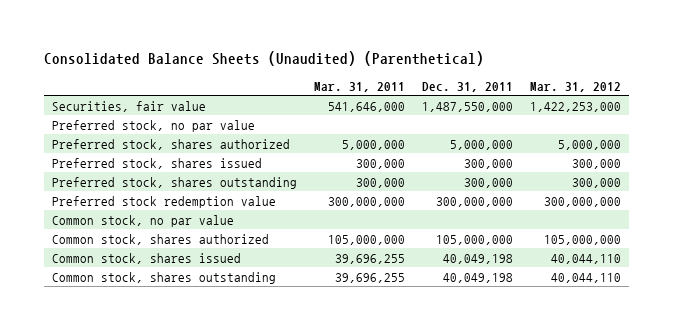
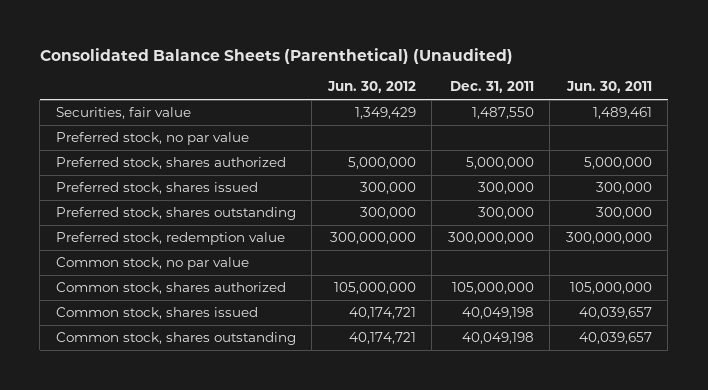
- Consolidated Balance Sheets (Unaudited) (Parenthetical)
+ Consolidated Balance Sheets (Parenthetical) (Unaudited)
- | Mar. 31, 2011 | Dec. 31, 2011 | Mar. 31, 2012
+ | Jun. 30, 2012 | Dec. 31, 2011 | Jun. 30, 2011
- Securities, fair value | 541,646,000 | 1,487,550,000 | 1,422,253,000
+ Securities, fair value | 1,349,429 | 1,487,550 | 1,489,461
- Preferred stock redemption value | 300,000,000 | 300,000,000 | 300,000,000
+ Preferred stock, redemption value | 300,000,000 | 300,000,000 | 300,000,000

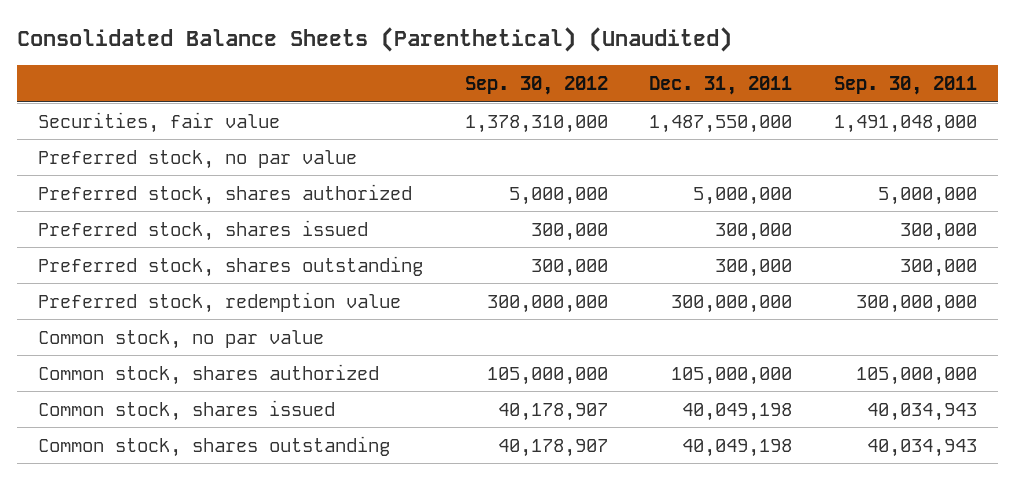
- | Jun. 30, 2012 | Dec. 31, 2011 | Jun. 30, 2011
+ | Sep. 30, 2012 | Dec. 31, 2011 | Sep. 30, 2011
- Securities, fair value | 1,349,429 | 1,487,550 | 1,489,461
+ Securities, fair value | 1,378,310,000 | 1,487,550,000 | 1,491,048,000

